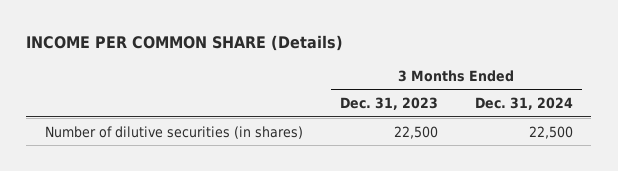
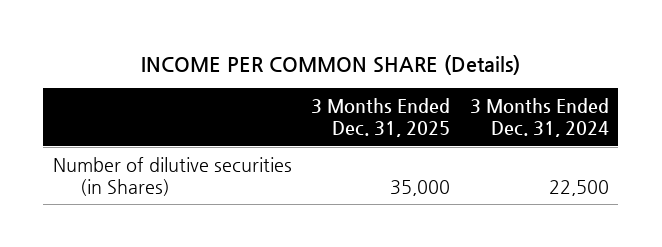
- | 3 Months Ended Dec. 31, 2023 | 3 Months Ended Dec. 31, 2024
+ | 3 Months Ended Dec. 31, 2025 | 3 Months Ended Dec. 31, 2024
- Number of dilutive securities (in shares) | 22,500 | 22,500
+ Number of dilutive securities (in Shares) | 35,000 | 22,500

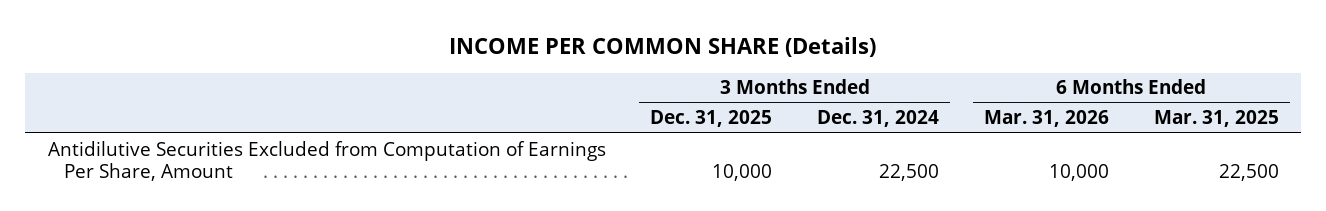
- | 3 Months Ended Dec. 31, 2025 | 3 Months Ended Dec. 31, 2024
+ | 3 Months Ended Dec. 31, 2025 | 3 Months Ended Dec. 31, 2024 | 6 Months Ended Mar. 31, 2026 | 6 Months Ended Mar. 31, 2025
- Number of dilutive securities (in Shares) | 35,000 | 22,500
+ Antidilutive Securities Excluded from Computation of Earnings Per Share, Amount | 10,000 | 22,500 | 10,000 | 22,500

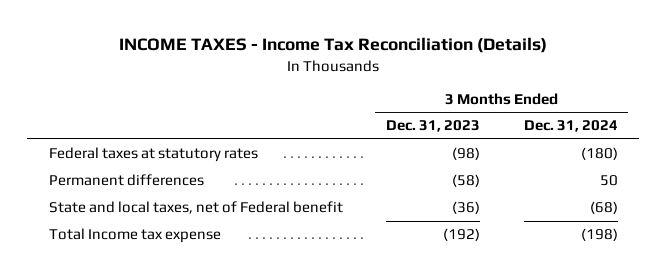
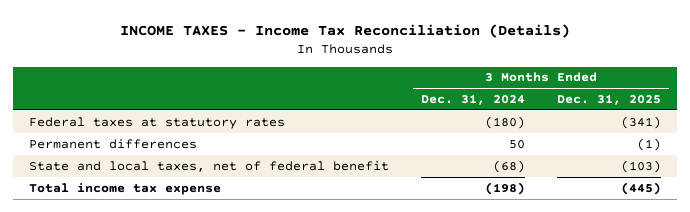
- | 3 Months Ended Dec. 31, 2023 | 3 Months Ended Dec. 31, 2024
+ | 3 Months Ended Dec. 31, 2024 | 3 Months Ended Dec. 31, 2025
- State and local taxes, net of Federal benefit | (36) | (68)
- Total Income tax expense | (192) | (198)
+ State and local taxes, net of federal benefit | (68) | (103)
+ Total income tax expense | (198) | (445)

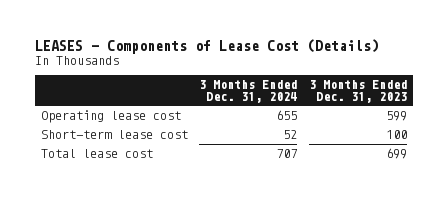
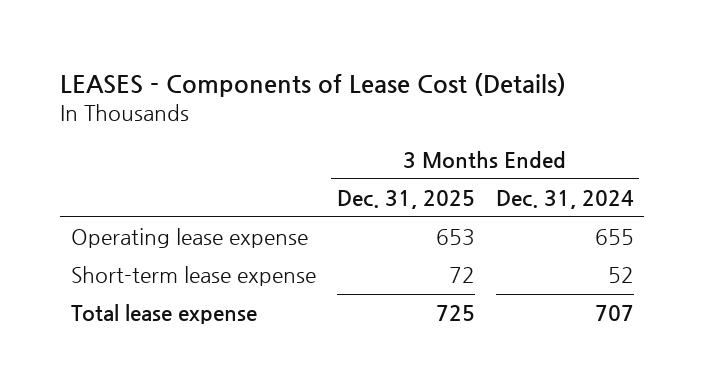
- | 3 Months Ended Dec. 31, 2024 | 3 Months Ended Dec. 31, 2023
+ | 3 Months Ended Dec. 31, 2025 | 3 Months Ended Dec. 31, 2024
- Operating lease cost | 655 | 599
- Short-term lease cost | 52 | 100
- Total lease cost | 707 | 699
+ Operating lease expense | 653 | 655
+ Short-term lease expense | 72 | 52
+ Total lease expense | 725 | 707

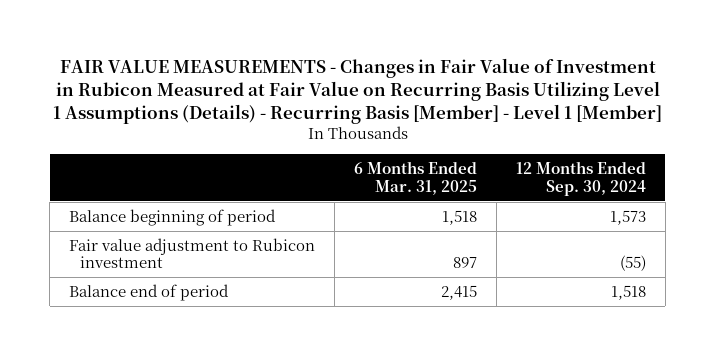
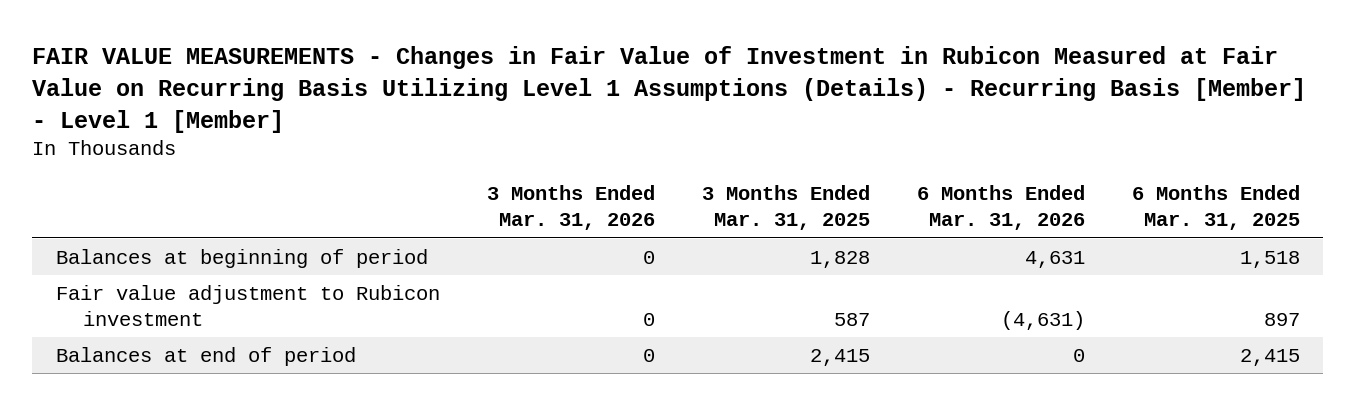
- | 6 Months Ended Mar. 31, 2025 | 12 Months Ended Sep. 30, 2024
+ | 3 Months Ended Mar. 31, 2026 | 3 Months Ended Mar. 31, 2025 | 6 Months Ended Mar. 31, 2026 | 6 Months Ended Mar. 31, 2025
- Balance beginning of period | 1,518 | 1,573
+ Balances at beginning of period | 0 | 1,828 | 4,631 | 1,518
- Balance end of period | 2,415 | 1,518
+ Balances at end of period | 0 | 2,415 | 0 | 2,415

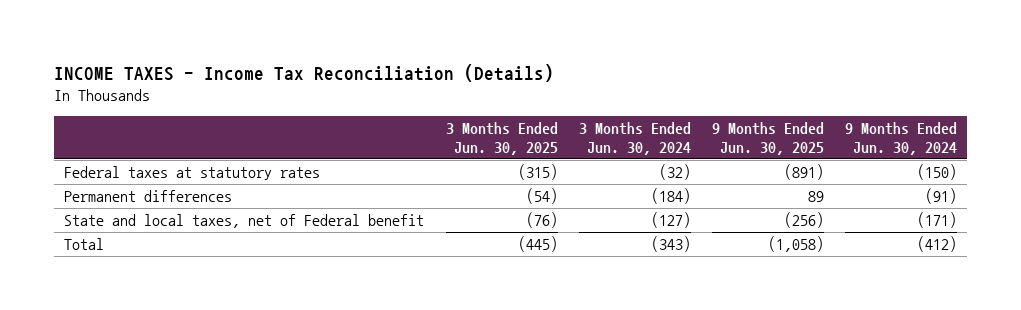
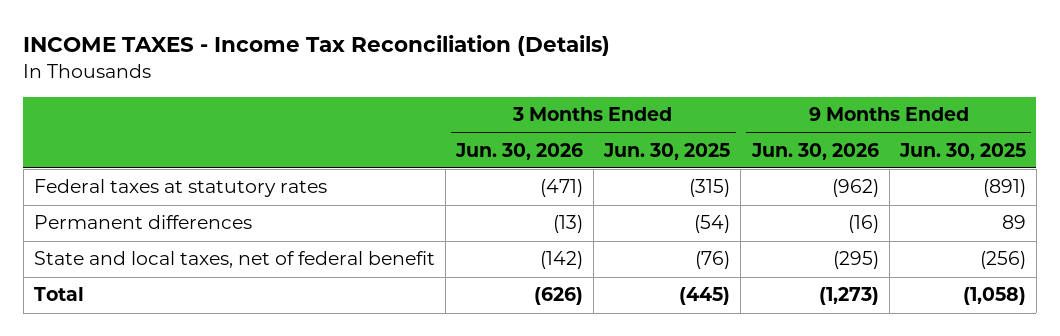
- | 3 Months Ended Jun. 30, 2025 | 3 Months Ended Jun. 30, 2024 | 9 Months Ended Jun. 30, 2025 | 9 Months Ended Jun. 30, 2024
+ | 3 Months Ended Jun. 30, 2026 | 3 Months Ended Jun. 30, 2025 | 9 Months Ended Jun. 30, 2026 | 9 Months Ended Jun. 30, 2025
- State and local taxes, net of Federal benefit | (76) | (127) | (256) | (171)
+ State and local taxes, net of federal benefit | (142) | (76) | (295) | (256)

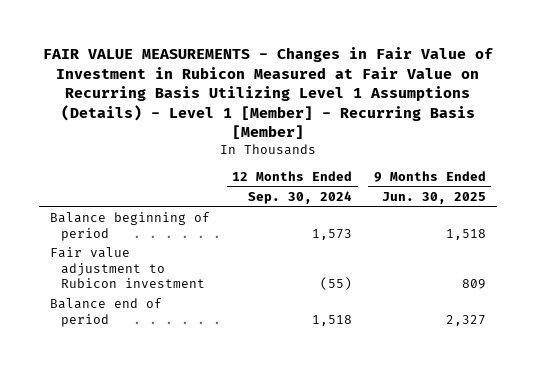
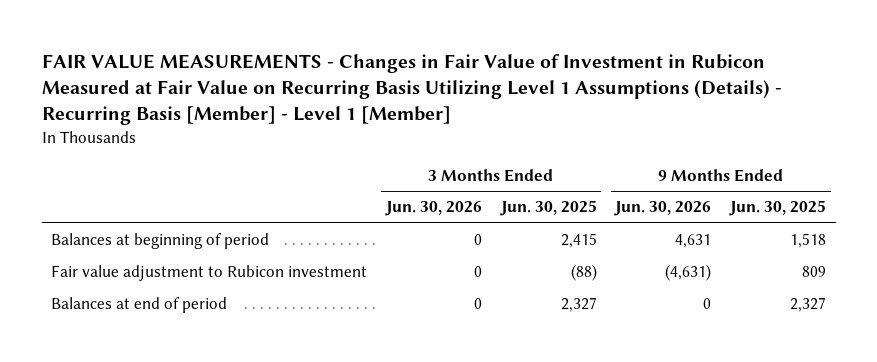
- FAIR VALUE MEASUREMENTS - Changes in Fair Value of Investment in Rubicon Measured at Fair Value on Recurring Basis Utilizing Level 1 Assumptions (Details) - Level 1 [Member] - Recurring Basis [Member]
+ FAIR VALUE MEASUREMENTS - Changes in Fair Value of Investment in Rubicon Measured at Fair Value on Recurring Basis Utilizing Level 1 Assumptions (Details) - Recurring Basis [Member] - Level 1 [Member]
- | 12 Months Ended Sep. 30, 2024 | 9 Months Ended Jun. 30, 2025
+ | 3 Months Ended Jun. 30, 2026 | 3 Months Ended Jun. 30, 2025 | 9 Months Ended Jun. 30, 2026 | 9 Months Ended Jun. 30, 2025
- Balance beginning of period | 1,573 | 1,518
+ Balances at beginning of period | 0 | 2,415 | 4,631 | 1,518
- Balance end of period | 1,518 | 2,327
+ Balances at end of period | 0 | 2,327 | 0 | 2,327

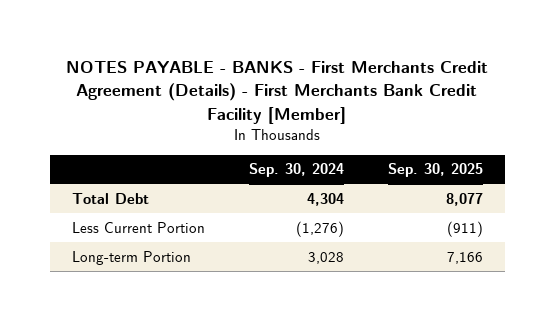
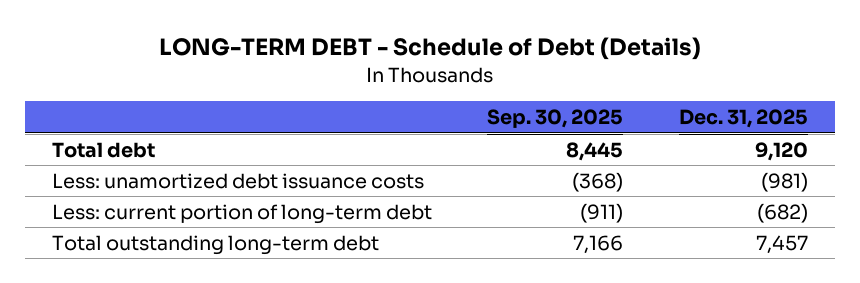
- NOTES PAYABLE - BANKS - First Merchants Credit Agreement (Details) - First Merchants Bank Credit Facility [Member]
+ LONG-TERM DEBT - Schedule of Debt (Details)
- | Sep. 30, 2024 | Sep. 30, 2025
+ | Sep. 30, 2025 | Dec. 31, 2025
- Total Debt | 4,304 | 8,077
- Less Current Portion | (1,276) | (911)
- Long-term Portion | 3,028 | 7,166
+ Total debt | 8,445 | 9,120
+ Less: unamortized debt issuance costs | (368) | (981)
+ Less: current portion of long-term debt | (911) | (682)
+ Total outstanding long-term debt | 7,166 | 7,457

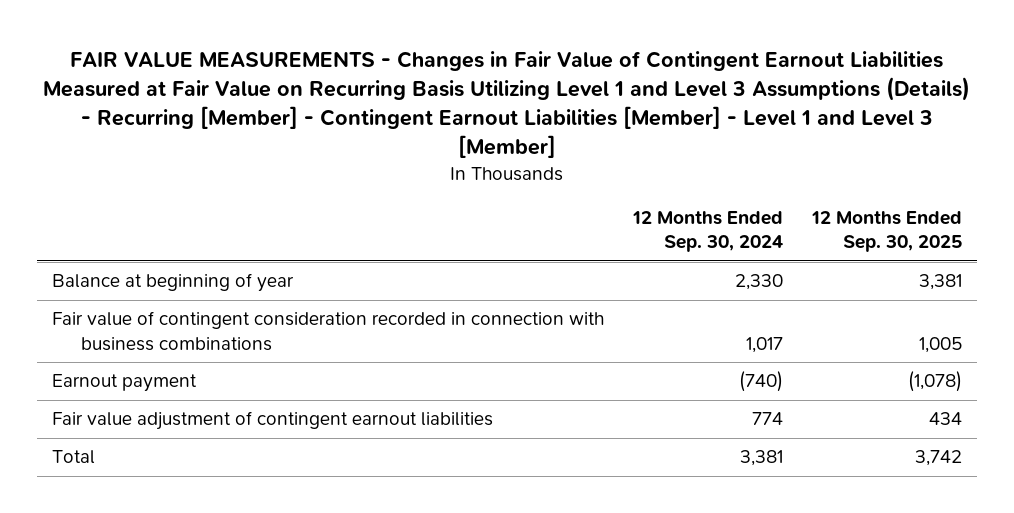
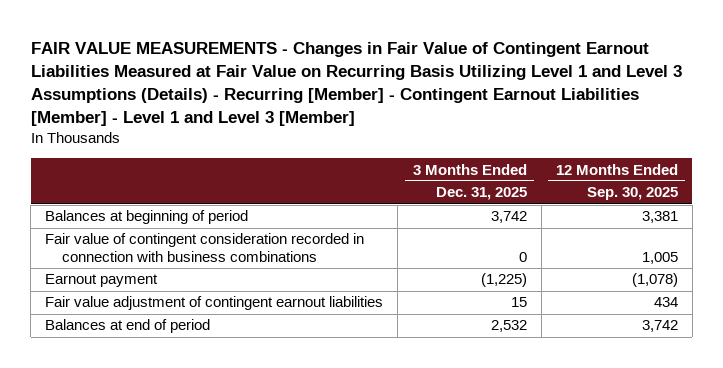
- | 12 Months Ended Sep. 30, 2024 | 12 Months Ended Sep. 30, 2025
+ | 3 Months Ended Dec. 31, 2025 | 12 Months Ended Sep. 30, 2025
- Balance at beginning of year | 2,330 | 3,381
+ Balances at beginning of period | 3,742 | 3,381
- Total | 3,381 | 3,742
+ Balances at end of period | 2,532 | 3,742

